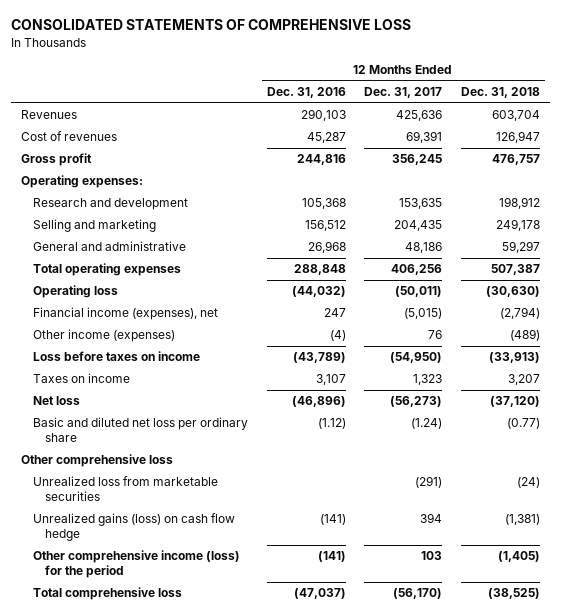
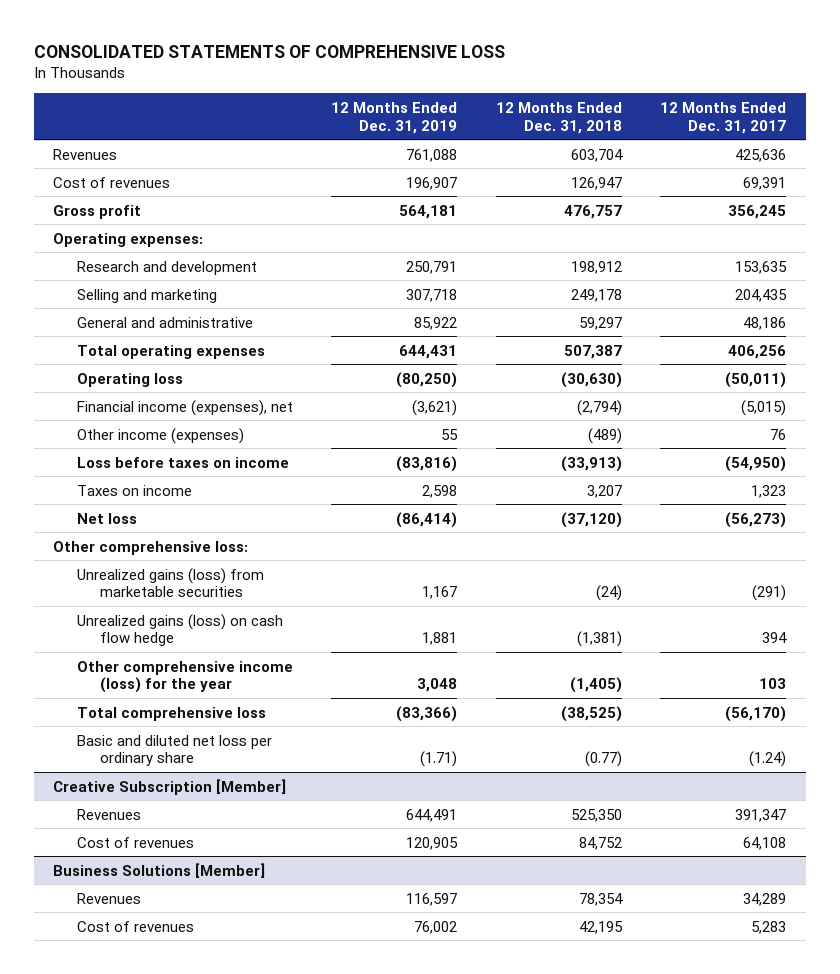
- | 12 Months Ended Dec. 31, 2016 | 12 Months Ended Dec. 31, 2017 | 12 Months Ended Dec. 31, 2018
+ | 12 Months Ended Dec. 31, 2019 | 12 Months Ended Dec. 31, 2018 | 12 Months Ended Dec. 31, 2017
- Other comprehensive loss
- Unrealized loss from marketable securities | | (291) | (24)
+ Other comprehensive loss:
+ Unrealized gains (loss) from marketable securities | 1,167 | (24) | (291)
- Other comprehensive income (loss) for the period | (141) | 103 | (1,405)
+ Other comprehensive income (loss) for the year | 3,048 | (1,405) | 103
moved down: Basic and diluted net loss per ordinary share | (1.71) | (0.77) | (1.24)
+ Creative Subscription [Member]
+ Revenues | 644,491 | 525,350 | 391,347
+ Cost of revenues | 120,905 | 84,752 | 64,108
+ Business Solutions [Member]
+ Revenues | 116,597 | 78,354 | 34,289
+ Cost of revenues | 76,002 | 42,195 | 5,283

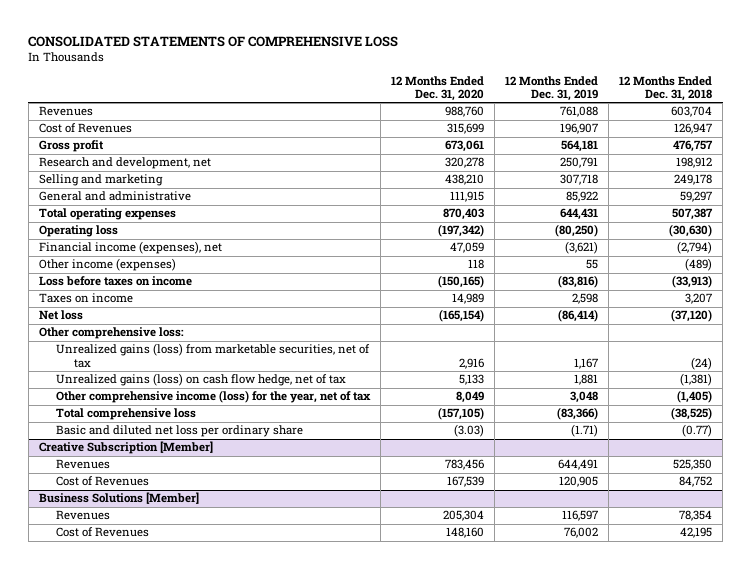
- | 12 Months Ended Dec. 31, 2019 | 12 Months Ended Dec. 31, 2018 | 12 Months Ended Dec. 31, 2017
+ | 12 Months Ended Dec. 31, 2020 | 12 Months Ended Dec. 31, 2019 | 12 Months Ended Dec. 31, 2018
- Cost of revenues | 196,907 | 126,947 | 69,391
+ Cost of Revenues | 315,699 | 196,907 | 126,947
- Operating expenses:
- Research and development | 250,791 | 198,912 | 153,635
+ Research and development, net | 320,278 | 250,791 | 198,912
- Unrealized gains (loss) from marketable securities | 1,167 | (24) | (291)
- Unrealized gains (loss) on cash flow hedge | 1,881 | (1,381) | 394
- Other comprehensive income (loss) for the year | 3,048 | (1,405) | 103
+ Unrealized gains (loss) from marketable securities, net of tax | 2,916 | 1,167 | (24)
+ Unrealized gains (loss) on cash flow hedge, net of tax | 5,133 | 1,881 | (1,381)
+ Other comprehensive income (loss) for the year, net of tax | 8,049 | 3,048 | (1,405)
@ Creative Subscription [Member]
- Cost of revenues | 120,905 | 84,752 | 64,108
+ Cost of Revenues | 167,539 | 120,905 | 84,752
@ Business Solutions [Member]
- Cost of revenues | 76,002 | 42,195 | 5,283
+ Cost of Revenues | 148,160 | 76,002 | 42,195

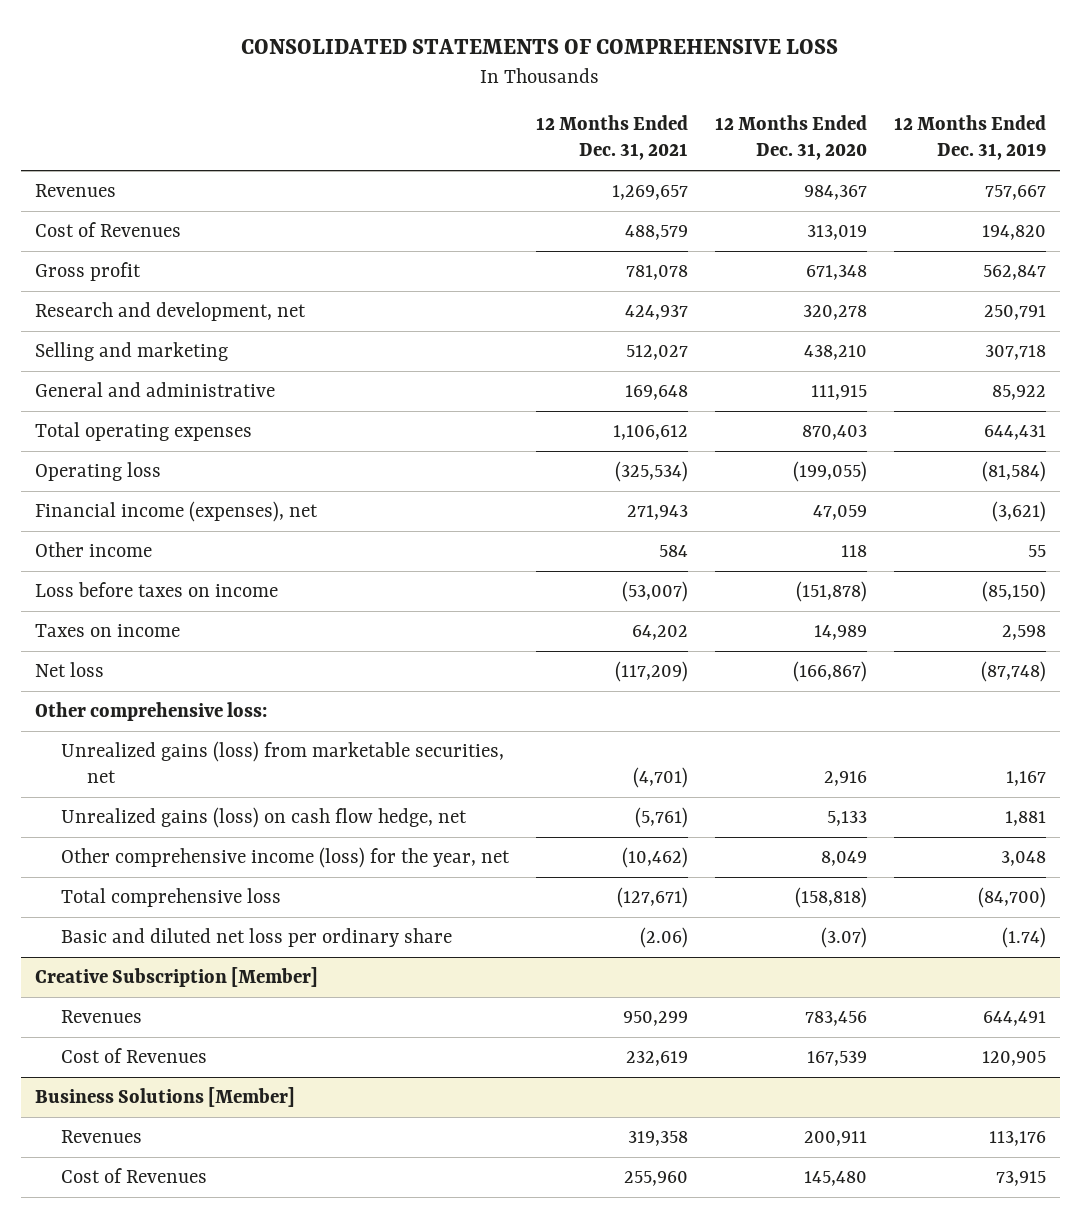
- | 12 Months Ended Dec. 31, 2020 | 12 Months Ended Dec. 31, 2019 | 12 Months Ended Dec. 31, 2018
+ | 12 Months Ended Dec. 31, 2021 | 12 Months Ended Dec. 31, 2020 | 12 Months Ended Dec. 31, 2019
- Revenues | 988,760 | 761,088 | 603,704
- Cost of Revenues | 315,699 | 196,907 | 126,947
- Gross profit | 673,061 | 564,181 | 476,757
+ Revenues | 1,269,657 | 984,367 | 757,667
+ Cost of Revenues | 488,579 | 313,019 | 194,820
+ Gross profit | 781,078 | 671,348 | 562,847
- Operating loss | (197,342) | (80,250) | (30,630)
+ Operating loss | (325,534) | (199,055) | (81,584)
- Other income (expenses) | 118 | 55 | (489)
- Loss before taxes on income | (150,165) | (83,816) | (33,913)
+ Other income | 584 | 118 | 55
+ Loss before taxes on income | (53,007) | (151,878) | (85,150)
- Net loss | (165,154) | (86,414) | (37,120)
+ Net loss | (117,209) | (166,867) | (87,748)
- Unrealized gains (loss) from marketable securities, net of tax | 2,916 | 1,167 | (24)
- Unrealized gains (loss) on cash flow hedge, net of tax | 5,133 | 1,881 | (1,381)
- Other comprehensive income (loss) for the year, net of tax | 8,049 | 3,048 | (1,405)
- Total comprehensive loss | (157,105) | (83,366) | (38,525)
- Basic and diluted net loss per ordinary share | (3.03) | (1.71) | (0.77)
+ Unrealized gains (loss) from marketable securities, net | (4,701) | 2,916 | 1,167
+ Unrealized gains (loss) on cash flow hedge, net | (5,761) | 5,133 | 1,881
+ Other comprehensive income (loss) for the year, net | (10,462) | 8,049 | 3,048
+ Total comprehensive loss | (127,671) | (158,818) | (84,700)
+ Basic and diluted net loss per ordinary share | (2.06) | (3.07) | (1.74)
@ Business Solutions [Member]
- Revenues | 205,304 | 116,597 | 78,354
- Cost of Revenues | 148,160 | 76,002 | 42,195
+ Revenues | 319,358 | 200,911 | 113,176
+ Cost of Revenues | 255,960 | 145,480 | 73,915

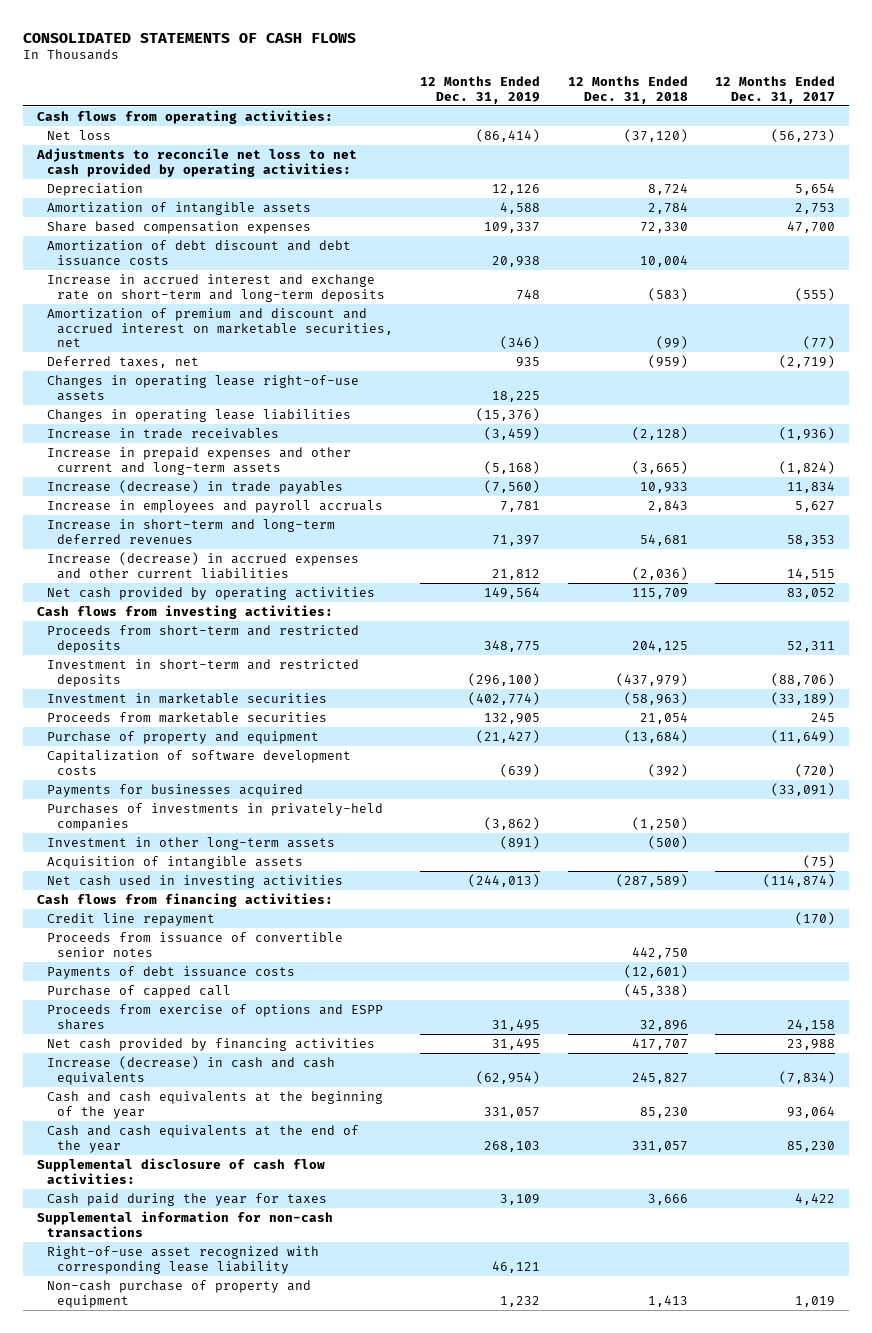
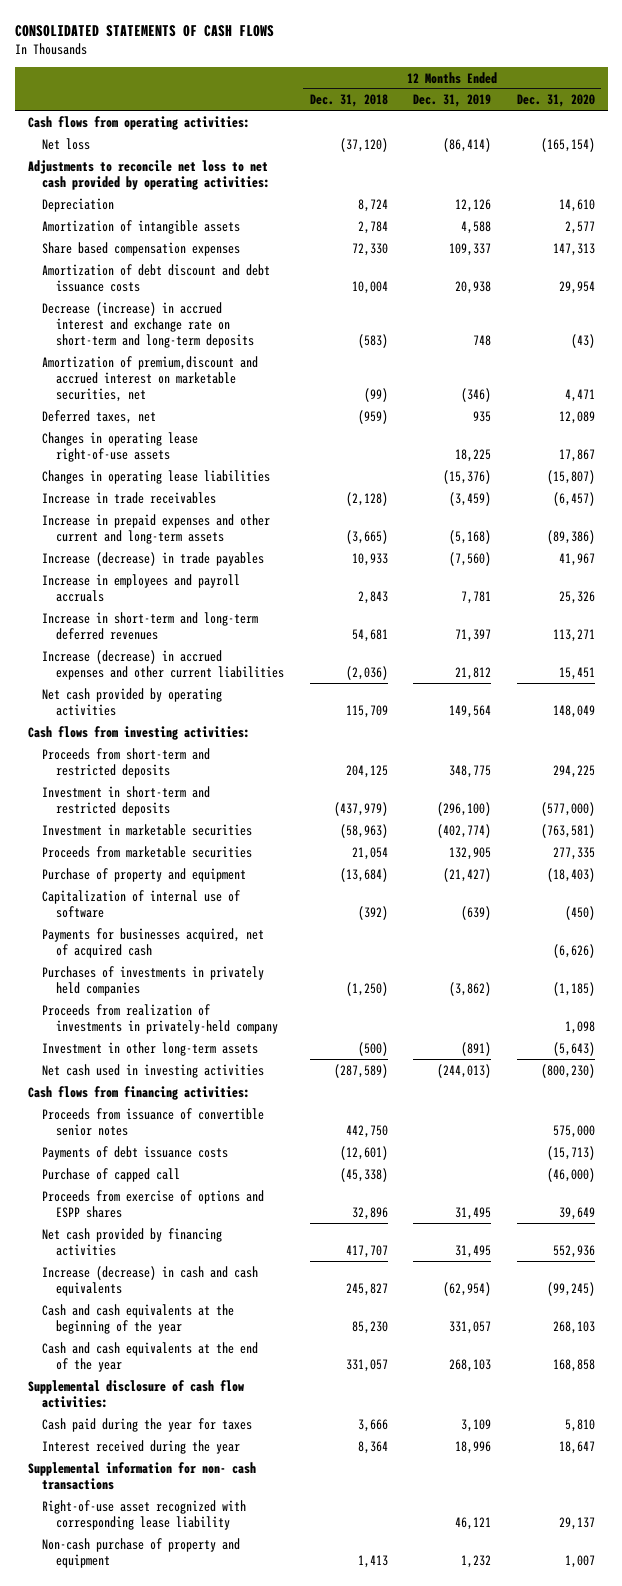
- | 12 Months Ended Dec. 31, 2019 | 12 Months Ended Dec. 31, 2018 | 12 Months Ended Dec. 31, 2017
+ | 12 Months Ended Dec. 31, 2018 | 12 Months Ended Dec. 31, 2019 | 12 Months Ended Dec. 31, 2020
- Increase in accrued interest and exchange rate on short-term and long-term deposits | 748 | (583) | (555)
- Amortization of premium and discount and accrued interest on marketable securities, net | (346) | (99) | (77)
+ Decrease (increase) in accrued interest and exchange rate on short-term and long-term deposits | (583) | 748 | (43)
+ Amortization of premium,discount and accrued interest on marketable securities, net | (99) | (346) | 4,471
- Capitalization of software development costs | (639) | (392) | (720)
- Payments for businesses acquired | | | (33,091)
- Purchases of investments in privately-held companies | (3,862) | (1,250) |
+ Capitalization of internal use of software | (392) | (639) | (450)
+ Payments for businesses acquired, net of acquired cash | | | (6,626)
+ Purchases of investments in privately held companies | (1,250) | (3,862) | (1,185)
+ Proceeds from realization of investments in privately-held company | | | 1,098
- Acquisition of intangible assets | | | (75)
- Credit line repayment | | | (170)
- Supplemental information for non-cash transactions
+ Interest received during the year | 8,364 | 18,996 | 18,647
+ Supplemental information for non- cash transactions

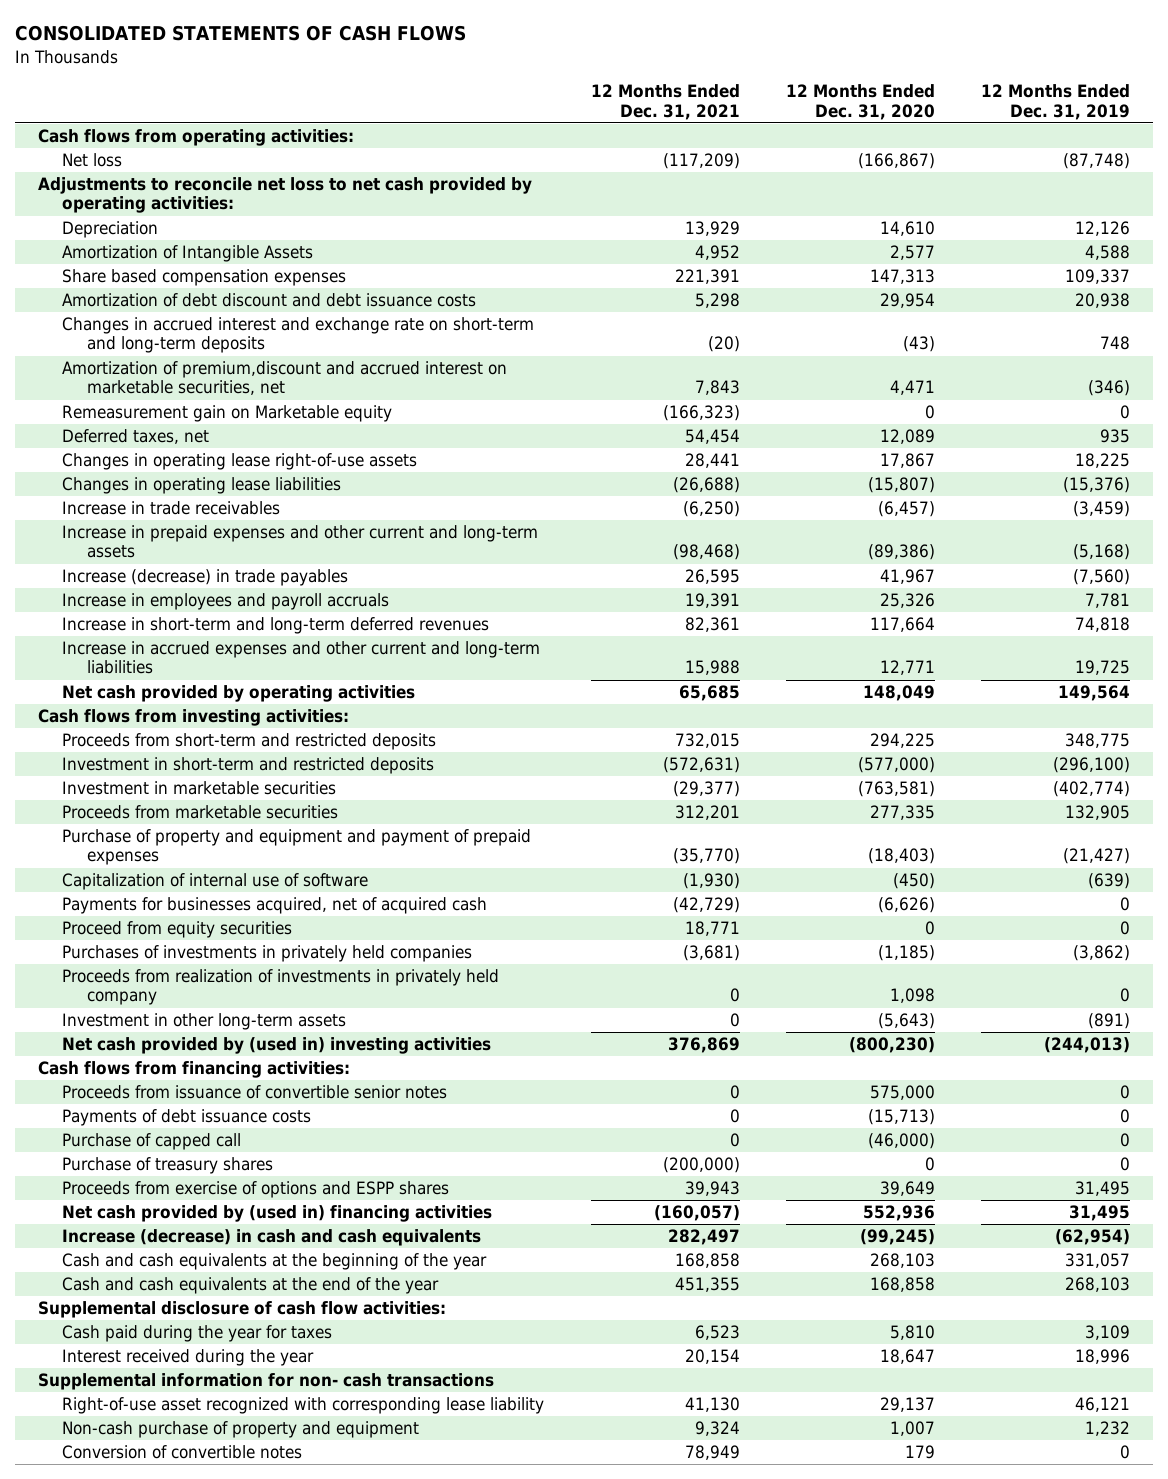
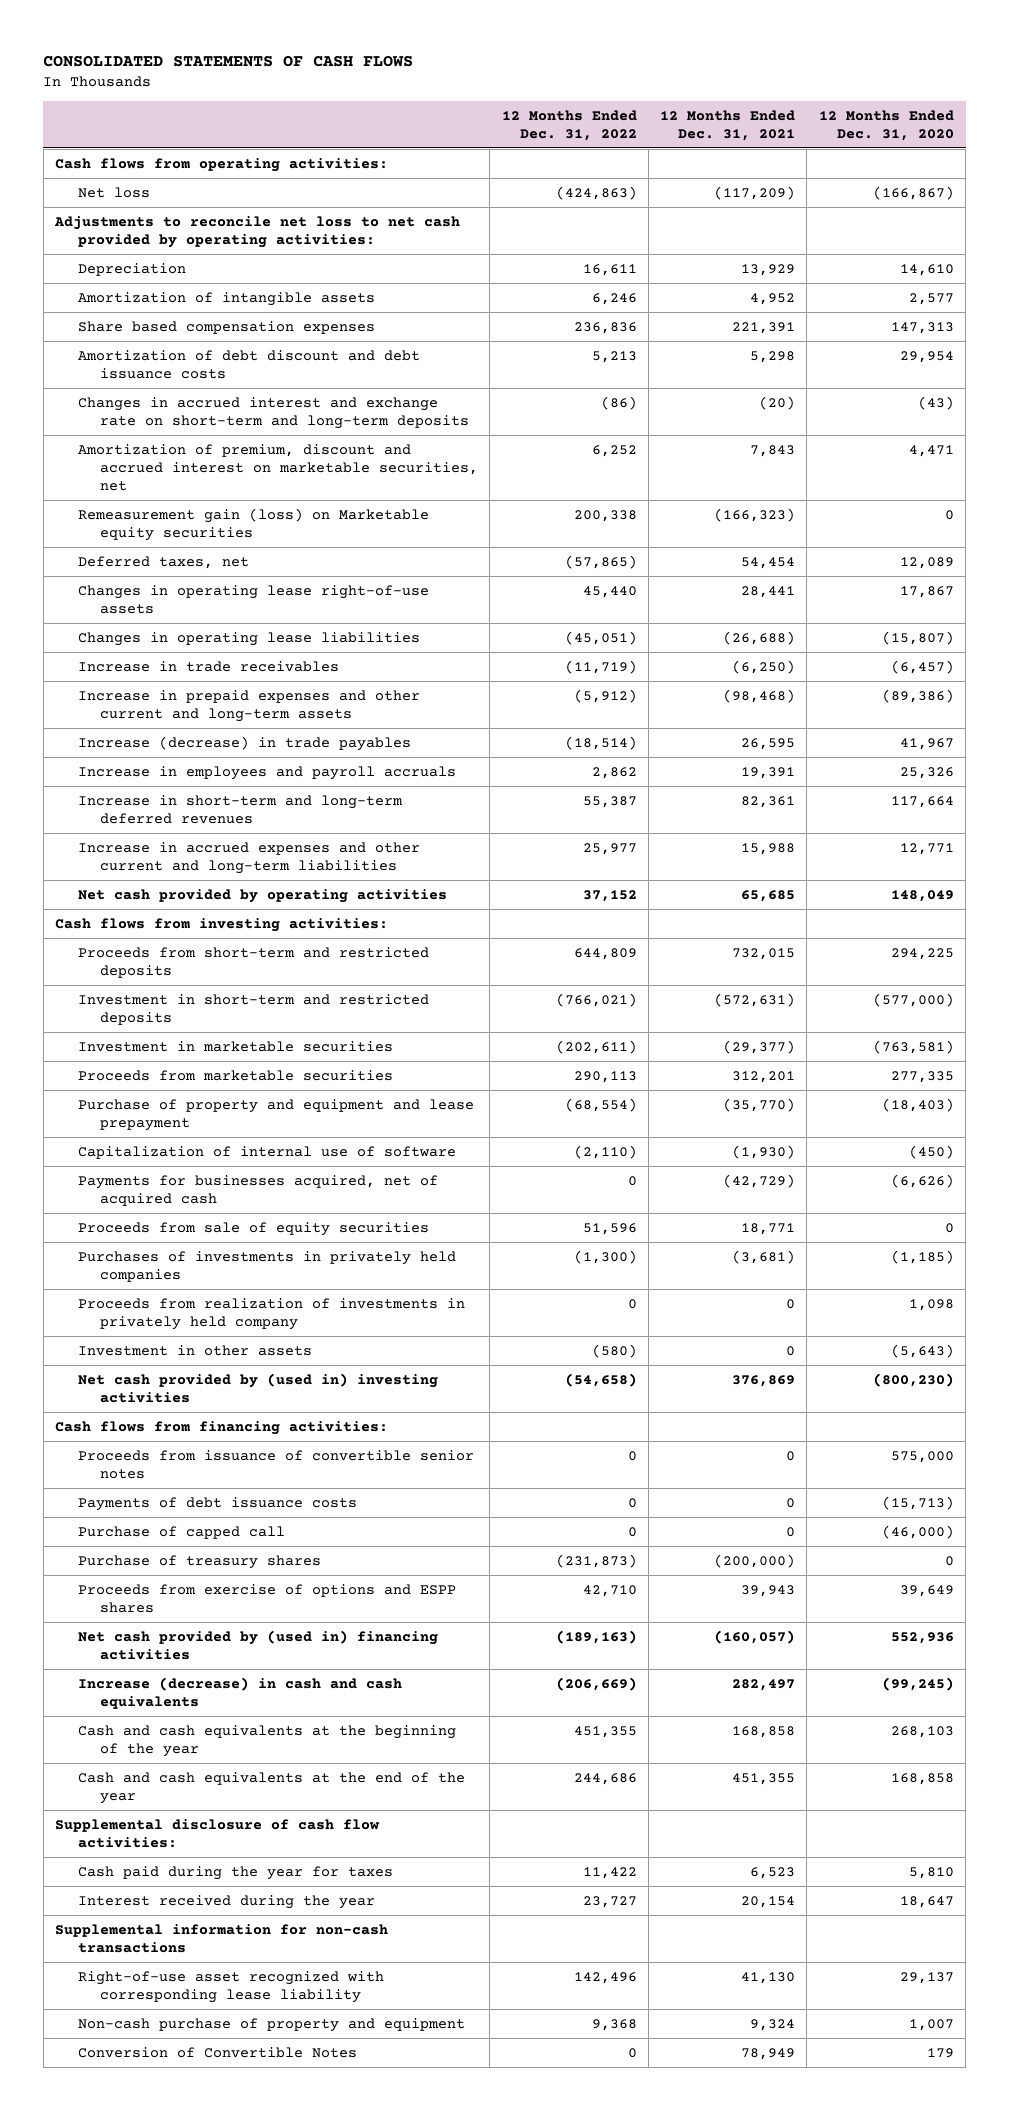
- | 12 Months Ended Dec. 31, 2021 | 12 Months Ended Dec. 31, 2020 | 12 Months Ended Dec. 31, 2019
+ | 12 Months Ended Dec. 31, 2022 | 12 Months Ended Dec. 31, 2021 | 12 Months Ended Dec. 31, 2020
- Amortization of Intangible Assets | 4,952 | 2,577 | 4,588
+ Amortization of intangible assets | 6,246 | 4,952 | 2,577
- Amortization of premium,discount and accrued interest on marketable securities, net | 7,843 | 4,471 | (346)
- Remeasurement gain on Marketable equity | (166,323) | 0 | 0
+ Amortization of premium, discount and accrued interest on marketable securities, net | 6,252 | 7,843 | 4,471
+ Remeasurement gain (loss) on Marketable equity securities | 200,338 | (166,323) | 0
- Purchase of property and equipment and payment of prepaid expenses | (35,770) | (18,403) | (21,427)
+ Purchase of property and equipment and lease prepayment | (68,554) | (35,770) | (18,403)
- Proceed from equity securities | 18,771 | 0 | 0
+ Proceeds from sale of equity securities | 51,596 | 18,771 | 0
- Investment in other long-term assets | 0 | (5,643) | (891)
+ Investment in other assets | (580) | 0 | (5,643)
- Supplemental information for non- cash transactions
+ Supplemental information for non-cash transactions
- Conversion of convertible notes | 78,949 | 179 | 0
+ Conversion of Convertible Notes | 0 | 78,949 | 179

